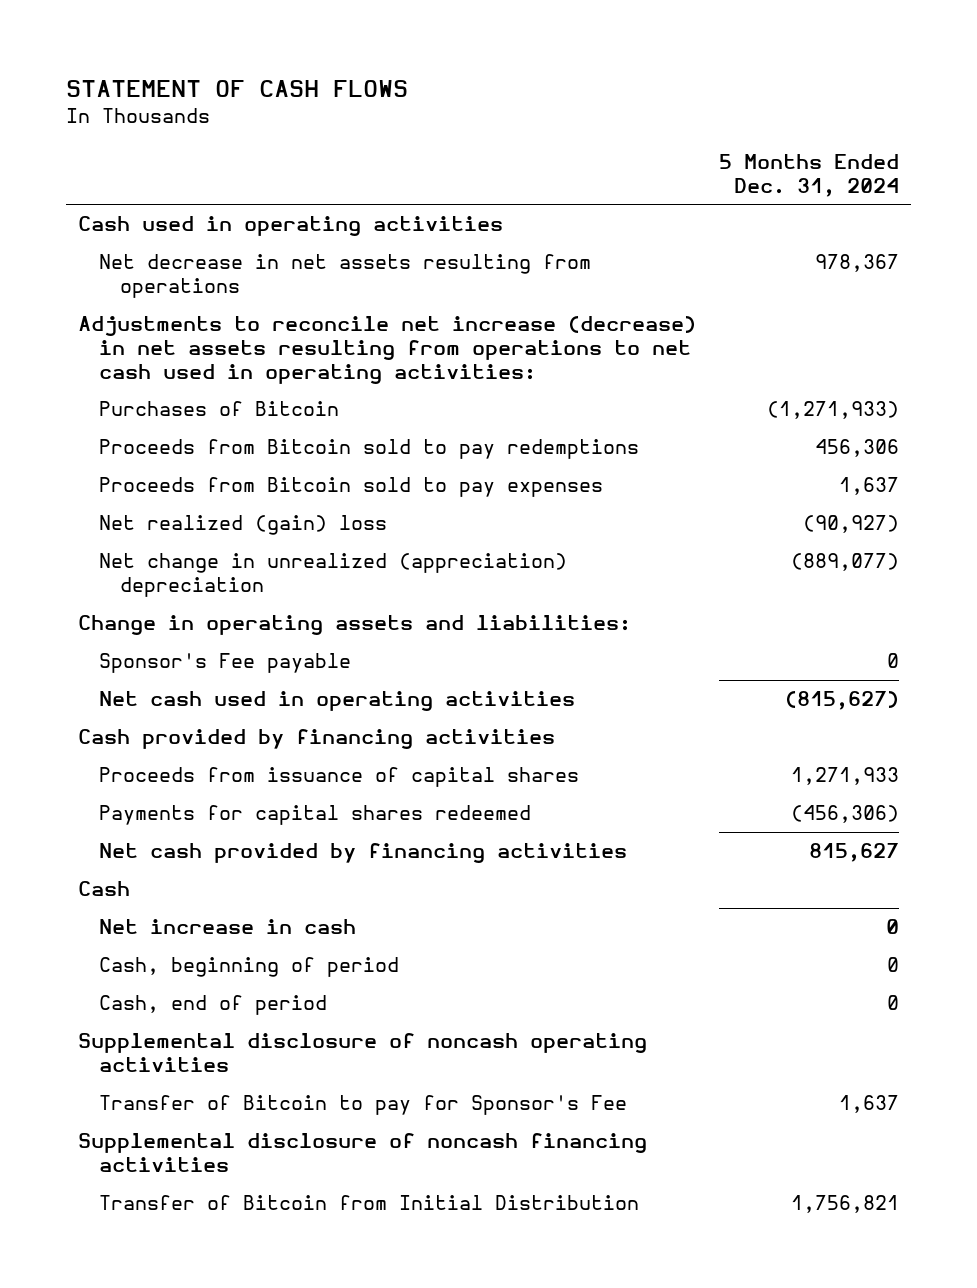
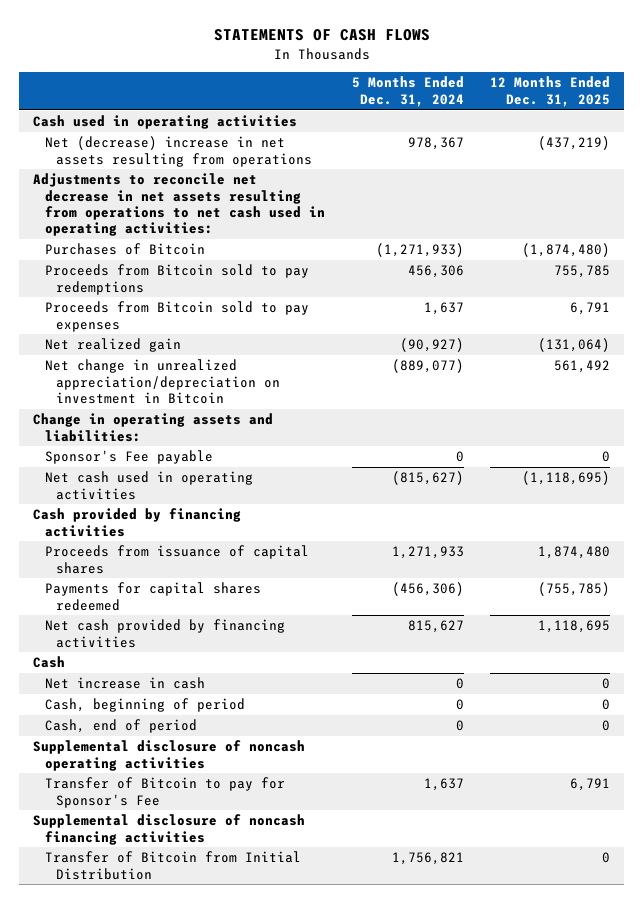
- STATEMENT OF CASH FLOWS
+ STATEMENTS OF CASH FLOWS
- | 5 Months Ended Dec. 31, 2024
+ | 5 Months Ended Dec. 31, 2024 | 12 Months Ended Dec. 31, 2025
- Net decrease in net assets resulting from operations | 978,367
- Adjustments to reconcile net increase (decrease) in net assets resulting from operations to net cash used in operating activities:
+ Net (decrease) increase in net assets resulting from operations | 978,367 | (437,219)
+ Adjustments to reconcile net decrease in net assets resulting from operations to net cash used in operating activities:
- Net realized (gain) loss | (90,927)
- Net change in unrealized (appreciation) depreciation | (889,077)
+ Net realized gain | (90,927) | (131,064)
+ Net change in unrealized appreciation/depreciation on investment in Bitcoin | (889,077) | 561,492

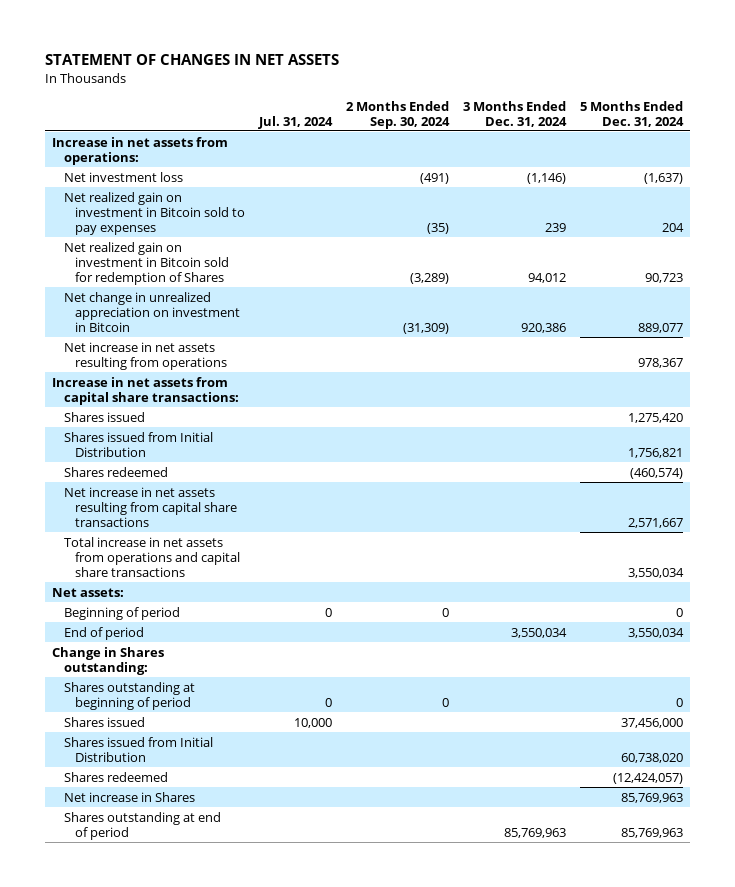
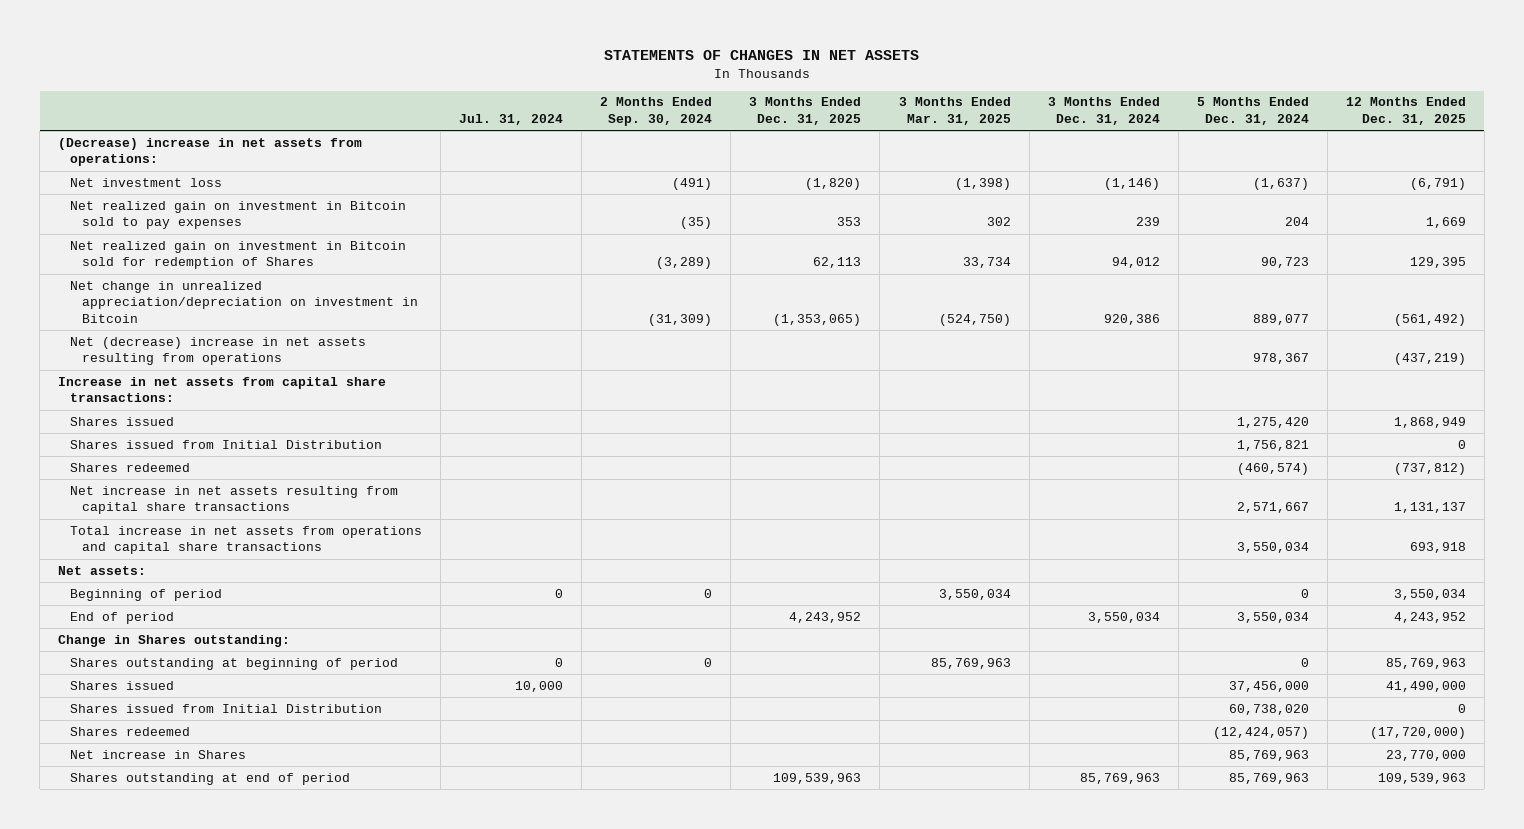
- STATEMENT OF CHANGES IN NET ASSETS
+ STATEMENTS OF CHANGES IN NET ASSETS
- | Jul. 31, 2024 | 2 Months Ended Sep. 30, 2024 | 3 Months Ended Dec. 31, 2024 | 5 Months Ended Dec. 31, 2024
+ | Jul. 31, 2024 | 2 Months Ended Sep. 30, 2024 | 3 Months Ended Dec. 31, 2025 | 3 Months Ended Mar. 31, 2025 | 3 Months Ended Dec. 31, 2024 | 5 Months Ended Dec. 31, 2024 | 12 Months Ended Dec. 31, 2025
- Increase in net assets from operations:
+ (Decrease) increase in net assets from operations:
- Net change in unrealized appreciation on investment in Bitcoin | | (31,309) | 920,386 | 889,077
- Net increase in net assets resulting from operations | | | | 978,367
+ Net change in unrealized appreciation/depreciation on investment in Bitcoin | | (31,309) | (1,353,065) | (524,750) | 920,386 | 889,077 | (561,492)
+ Net (decrease) increase in net assets resulting from operations | | | | | | 978,367 | (437,219)

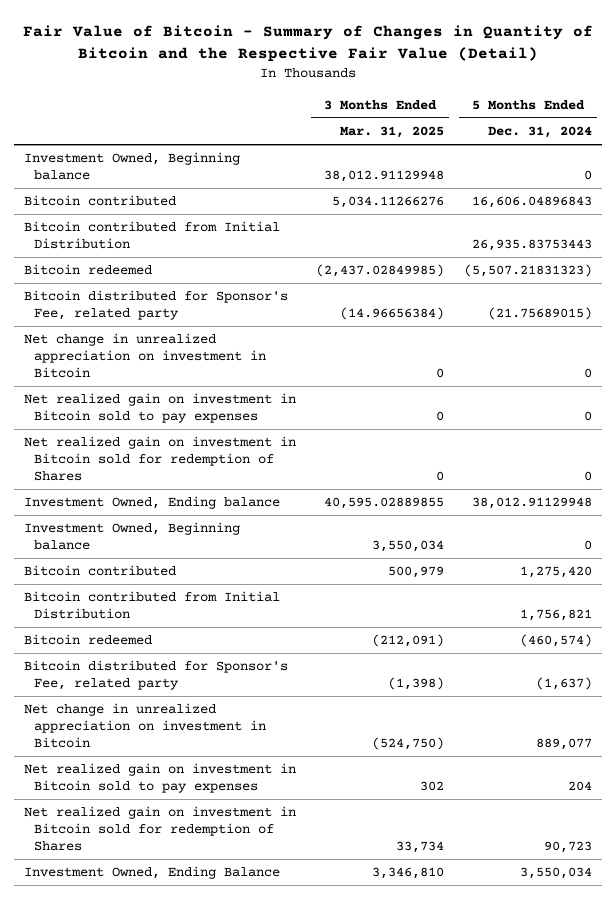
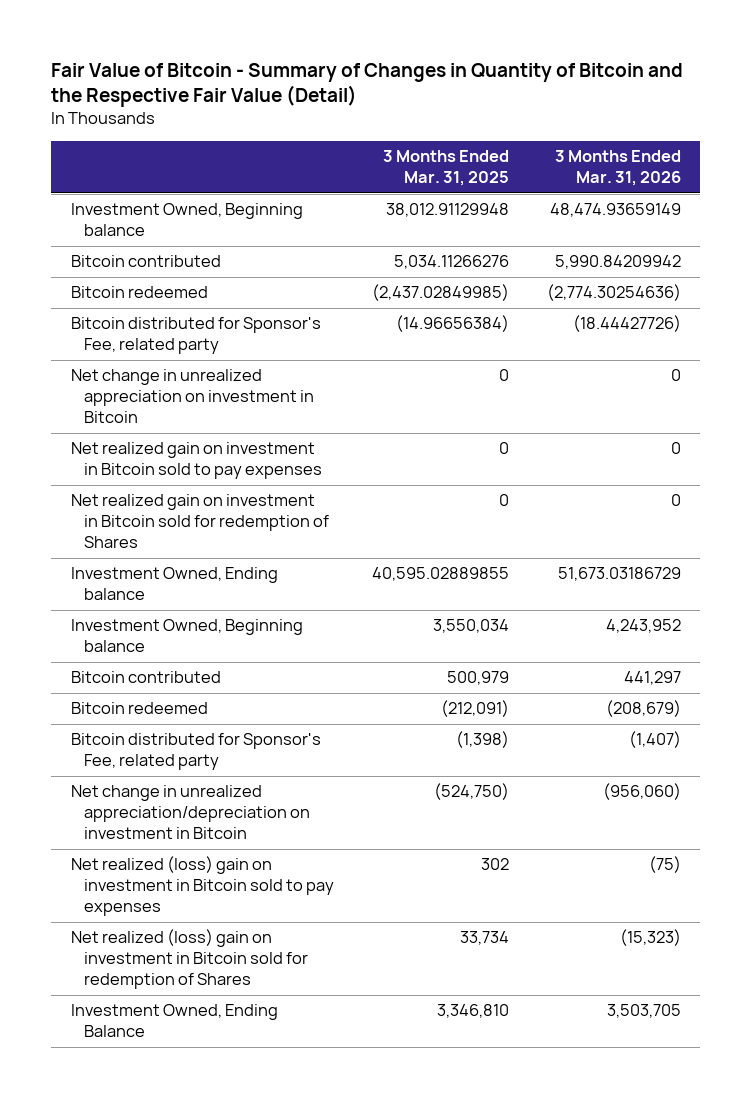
- | 3 Months Ended Mar. 31, 2025 | 5 Months Ended Dec. 31, 2024
+ | 3 Months Ended Mar. 31, 2025 | 3 Months Ended Mar. 31, 2026
- Bitcoin contributed from Initial Distribution | | 26,935.83753443
- Bitcoin contributed from Initial Distribution | | 1,756,821
- Net change in unrealized appreciation on investment in Bitcoin | (524,750) | 889,077
- Net realized gain on investment in Bitcoin sold to pay expenses | 302 | 204
- Net realized gain on investment in Bitcoin sold for redemption of Shares | 33,734 | 90,723
+ Net change in unrealized appreciation/depreciation on investment in Bitcoin | (524,750) | (956,060)
+ Net realized (loss) gain on investment in Bitcoin sold to pay expenses | 302 | (75)
+ Net realized (loss) gain on investment in Bitcoin sold for redemption of Shares | 33,734 | (15,323)

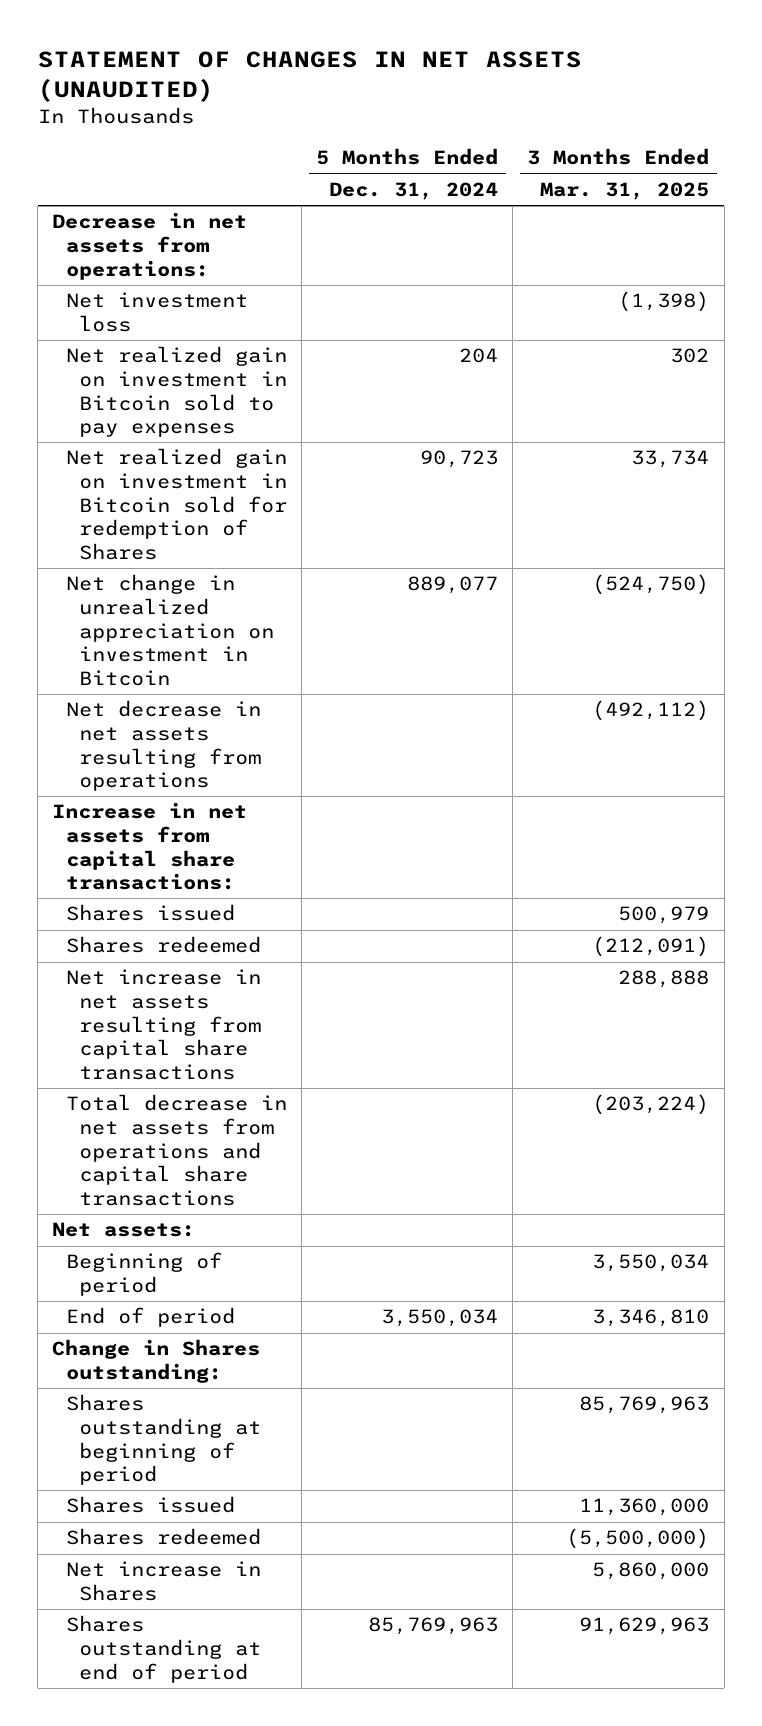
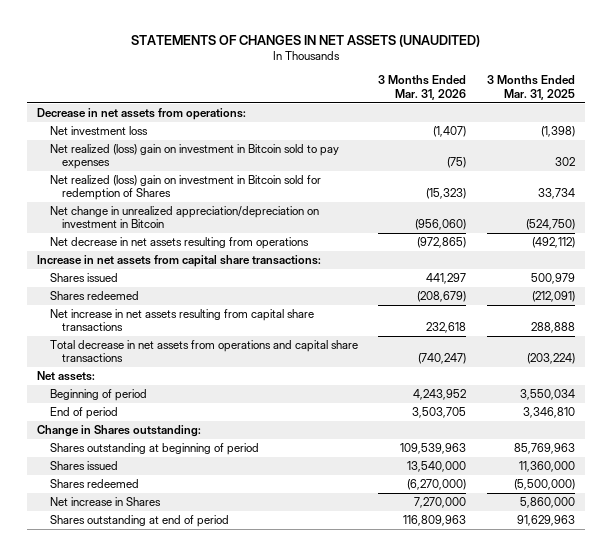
- STATEMENT OF CHANGES IN NET ASSETS (UNAUDITED)
+ STATEMENTS OF CHANGES IN NET ASSETS (UNAUDITED)
- | 5 Months Ended Dec. 31, 2024 | 3 Months Ended Mar. 31, 2025
+ | 3 Months Ended Mar. 31, 2026 | 3 Months Ended Mar. 31, 2025
- Net realized gain on investment in Bitcoin sold to pay expenses | 204 | 302
- Net realized gain on investment in Bitcoin sold for redemption of Shares | 90,723 | 33,734
- Net change in unrealized appreciation on investment in Bitcoin | 889,077 | (524,750)
+ Net realized (loss) gain on investment in Bitcoin sold to pay expenses | (75) | 302
+ Net realized (loss) gain on investment in Bitcoin sold for redemption of Shares | (15,323) | 33,734
+ Net change in unrealized appreciation/depreciation on investment in Bitcoin | (956,060) | (524,750)

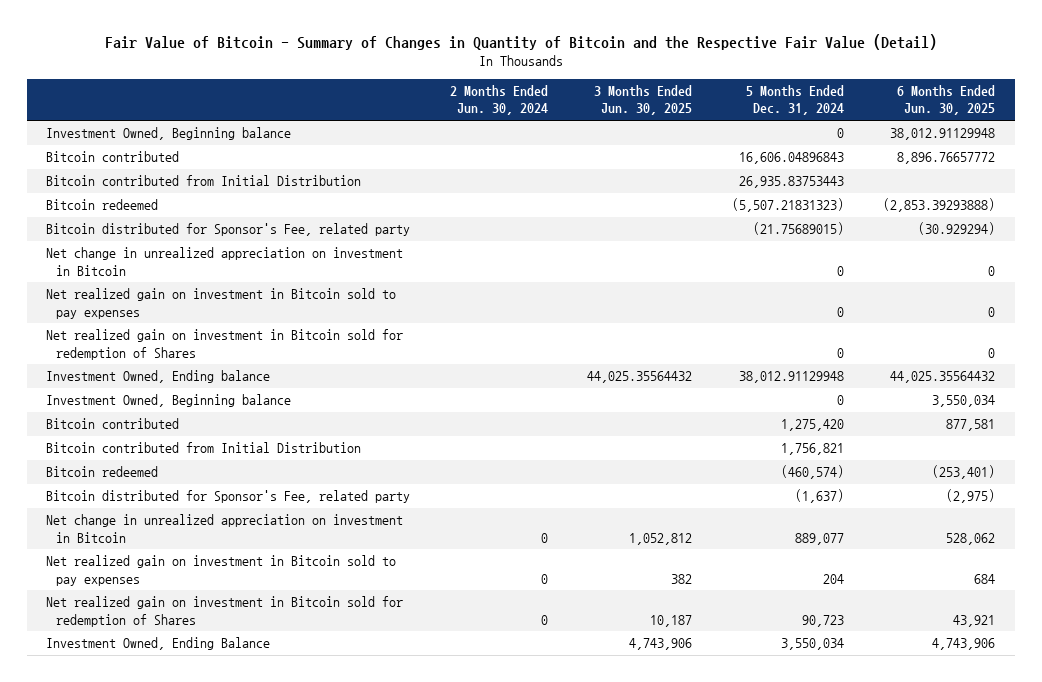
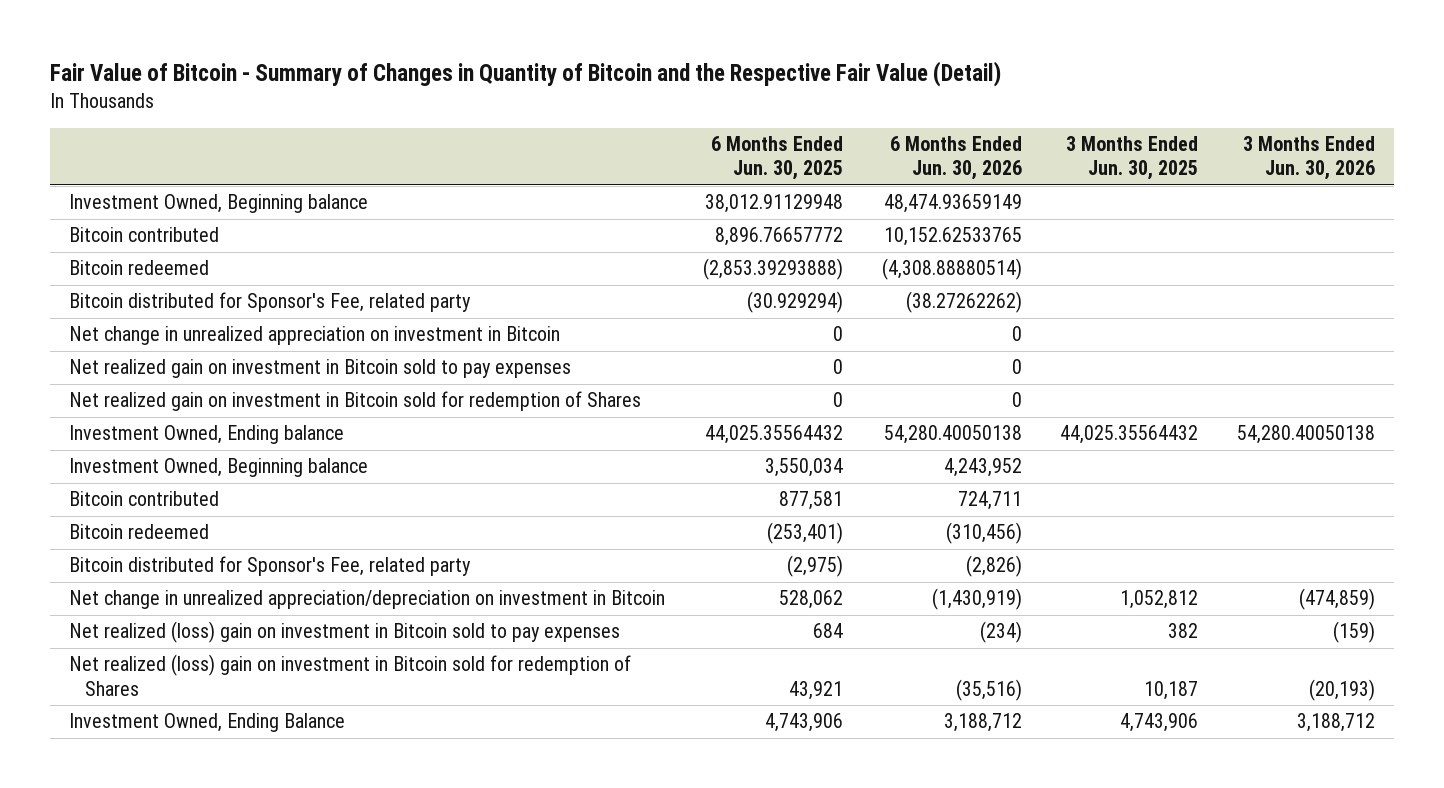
- | 2 Months Ended Jun. 30, 2024 | 3 Months Ended Jun. 30, 2025 | 5 Months Ended Dec. 31, 2024 | 6 Months Ended Jun. 30, 2025
+ | 6 Months Ended Jun. 30, 2025 | 6 Months Ended Jun. 30, 2026 | 3 Months Ended Jun. 30, 2025 | 3 Months Ended Jun. 30, 2026
- Bitcoin contributed from Initial Distribution | | | 26,935.83753443 |
- Bitcoin contributed from Initial Distribution | | | 1,756,821 |
- Net change in unrealized appreciation on investment in Bitcoin | 0 | 1,052,812 | 889,077 | 528,062
- Net realized gain on investment in Bitcoin sold to pay expenses | 0 | 382 | 204 | 684
- Net realized gain on investment in Bitcoin sold for redemption of Shares | 0 | 10,187 | 90,723 | 43,921
+ Net change in unrealized appreciation/depreciation on investment in Bitcoin | 528,062 | (1,430,919) | 1,052,812 | (474,859)
+ Net realized (loss) gain on investment in Bitcoin sold to pay expenses | 684 | (234) | 382 | (159)
+ Net realized (loss) gain on investment in Bitcoin sold for redemption of Shares | 43,921 | (35,516) | 10,187 | (20,193)

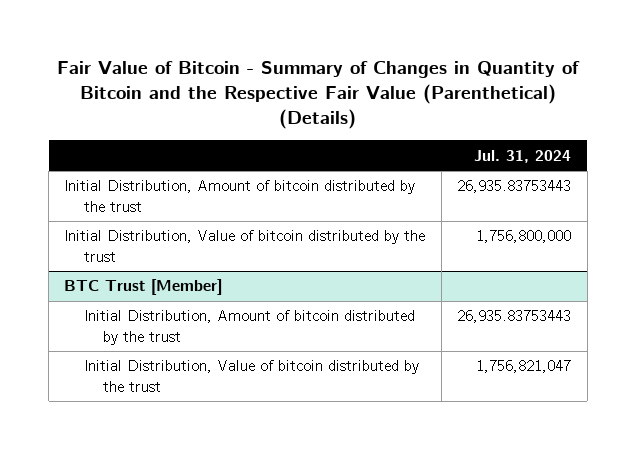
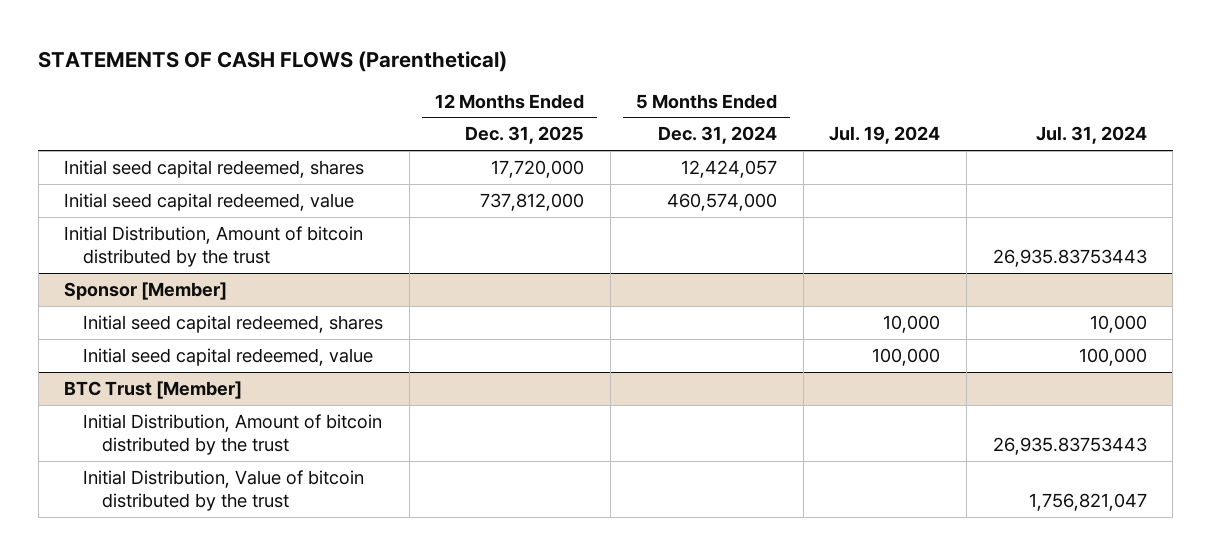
- Fair Value of Bitcoin - Summary of Changes in Quantity of Bitcoin and the Respective Fair Value (Parenthetical) (Details)
+ STATEMENTS OF CASH FLOWS (Parenthetical)
- | Jul. 31, 2024
+ | 12 Months Ended Dec. 31, 2025 | 5 Months Ended Dec. 31, 2024 | Jul. 19, 2024 | Jul. 31, 2024
+ Initial seed capital redeemed, shares | 17,720,000 | 12,424,057 | |
+ Initial seed capital redeemed, value | 737,812,000 | 460,574,000 | |
- Initial Distribution, Value of bitcoin distributed by the trust | 1,756,800,000
+ Sponsor [Member]
+ Initial seed capital redeemed, shares | | | 10,000 | 10,000
+ Initial seed capital redeemed, value | | | 100,000 | 100,000

